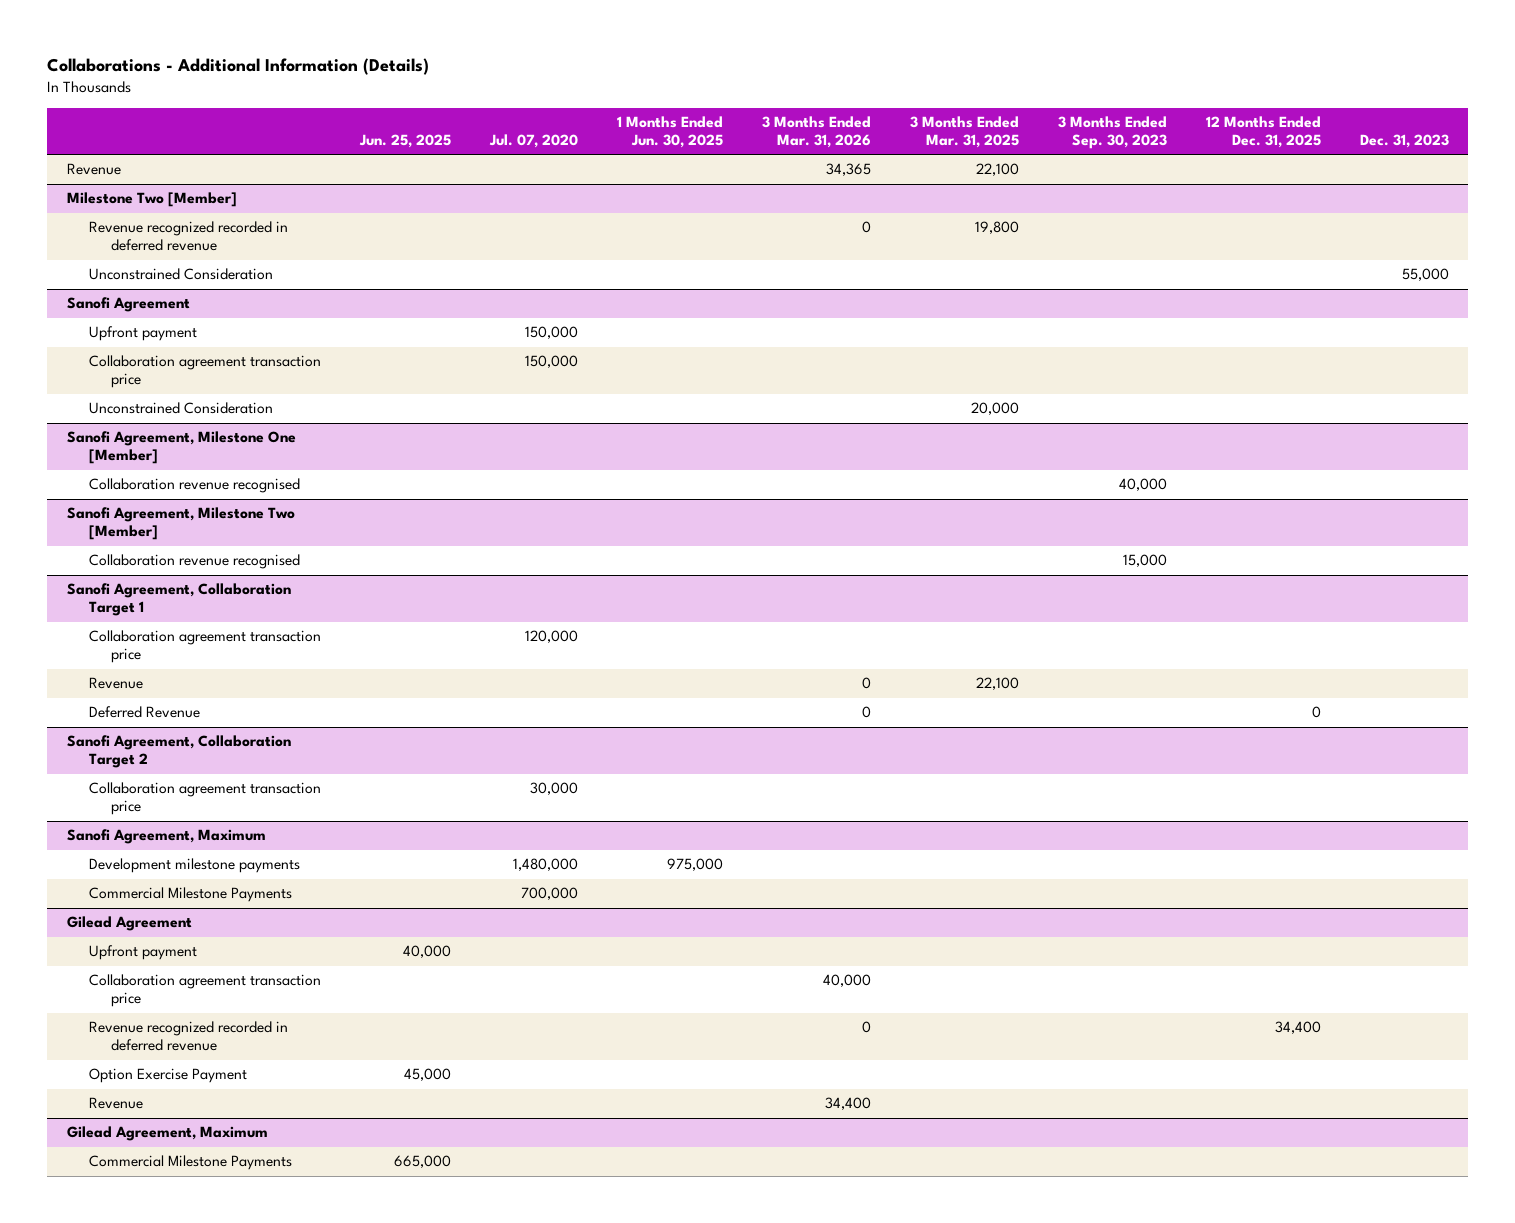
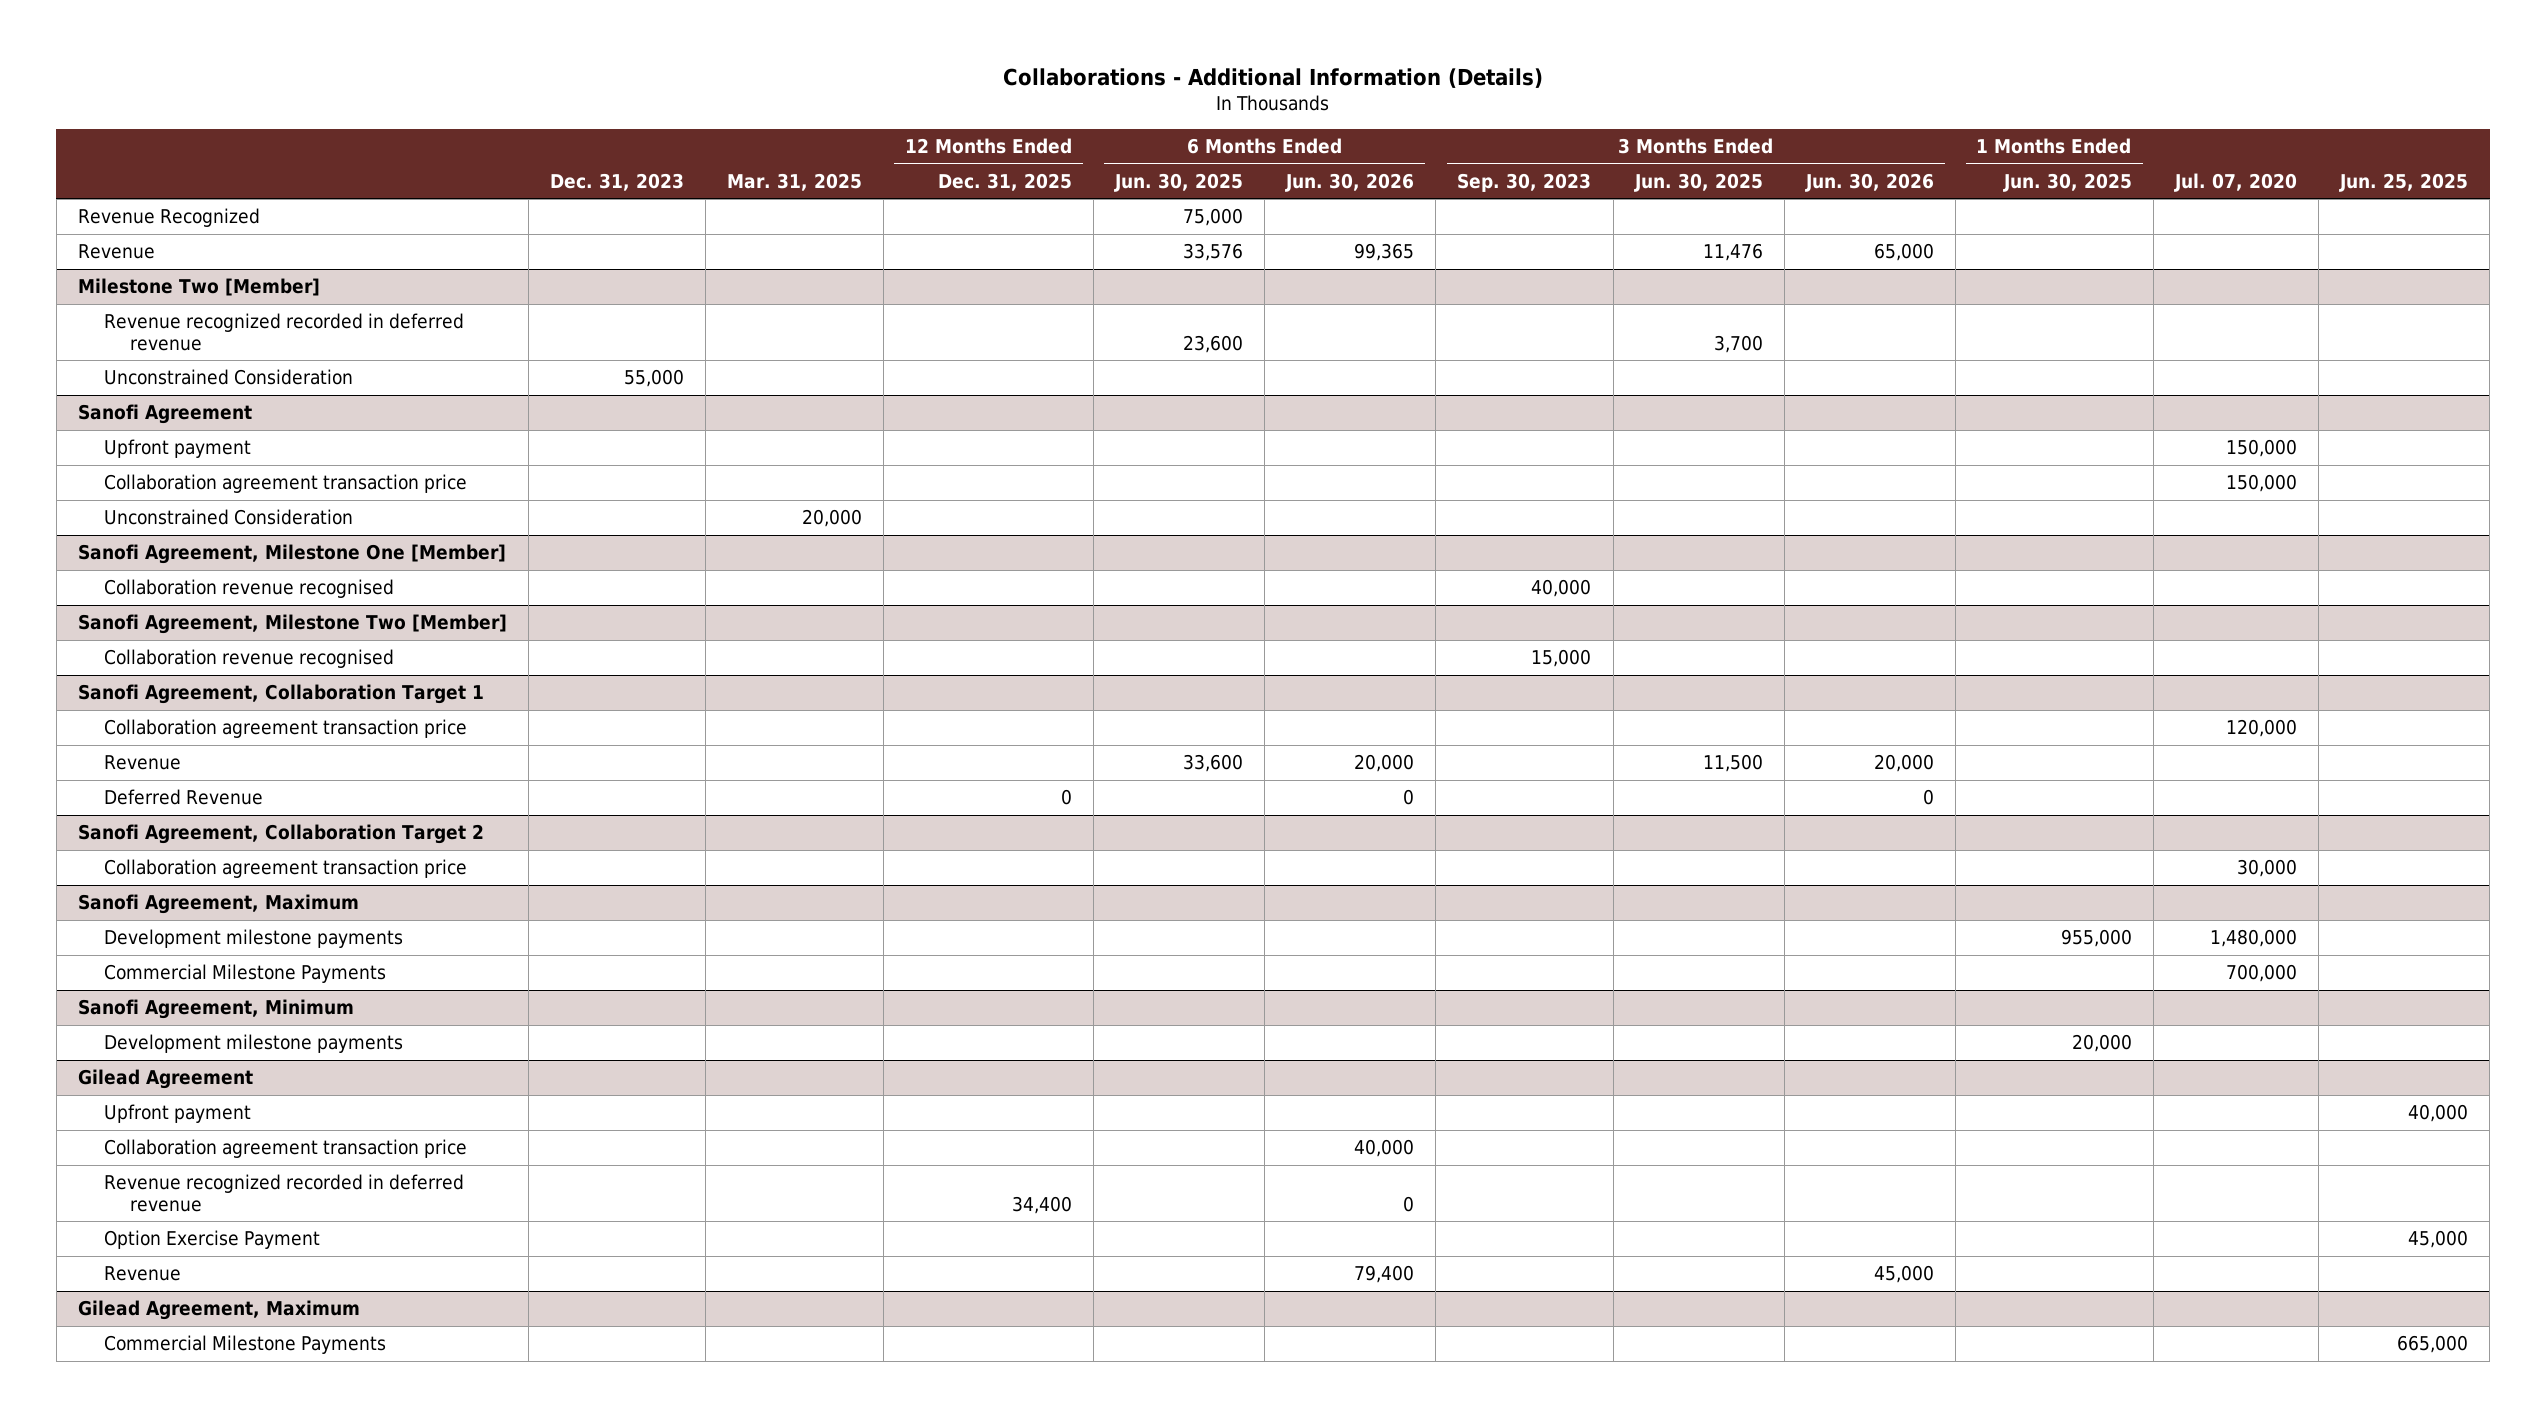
- | Jun. 25, 2025 | Jul. 07, 2020 | 1 Months Ended Jun. 30, 2025 | 3 Months Ended Mar. 31, 2026 | 3 Months Ended Mar. 31, 2025 | 3 Months Ended Sep. 30, 2023 | 12 Months Ended Dec. 31, 2025 | Dec. 31, 2023
+ | Dec. 31, 2023 | Mar. 31, 2025 | 12 Months Ended Dec. 31, 2025 | 6 Months Ended Jun. 30, 2025 | 6 Months Ended Jun. 30, 2026 | 3 Months Ended Sep. 30, 2023 | 3 Months Ended Jun. 30, 2025 | 3 Months Ended Jun. 30, 2026 | 1 Months Ended Jun. 30, 2025 | Jul. 07, 2020 | Jun. 25, 2025
+ Revenue Recognized | | | | 75,000 | | | | | | |
@ Sanofi Agreement, Maximum
- Development milestone payments | | 1,480,000 | 975,000 | | | | |
+ Development milestone payments | | | | | | | | | 955,000 | 1,480,000 |
+ Sanofi Agreement, Minimum
+ Development milestone payments | | | | | | | | | 20,000 | |

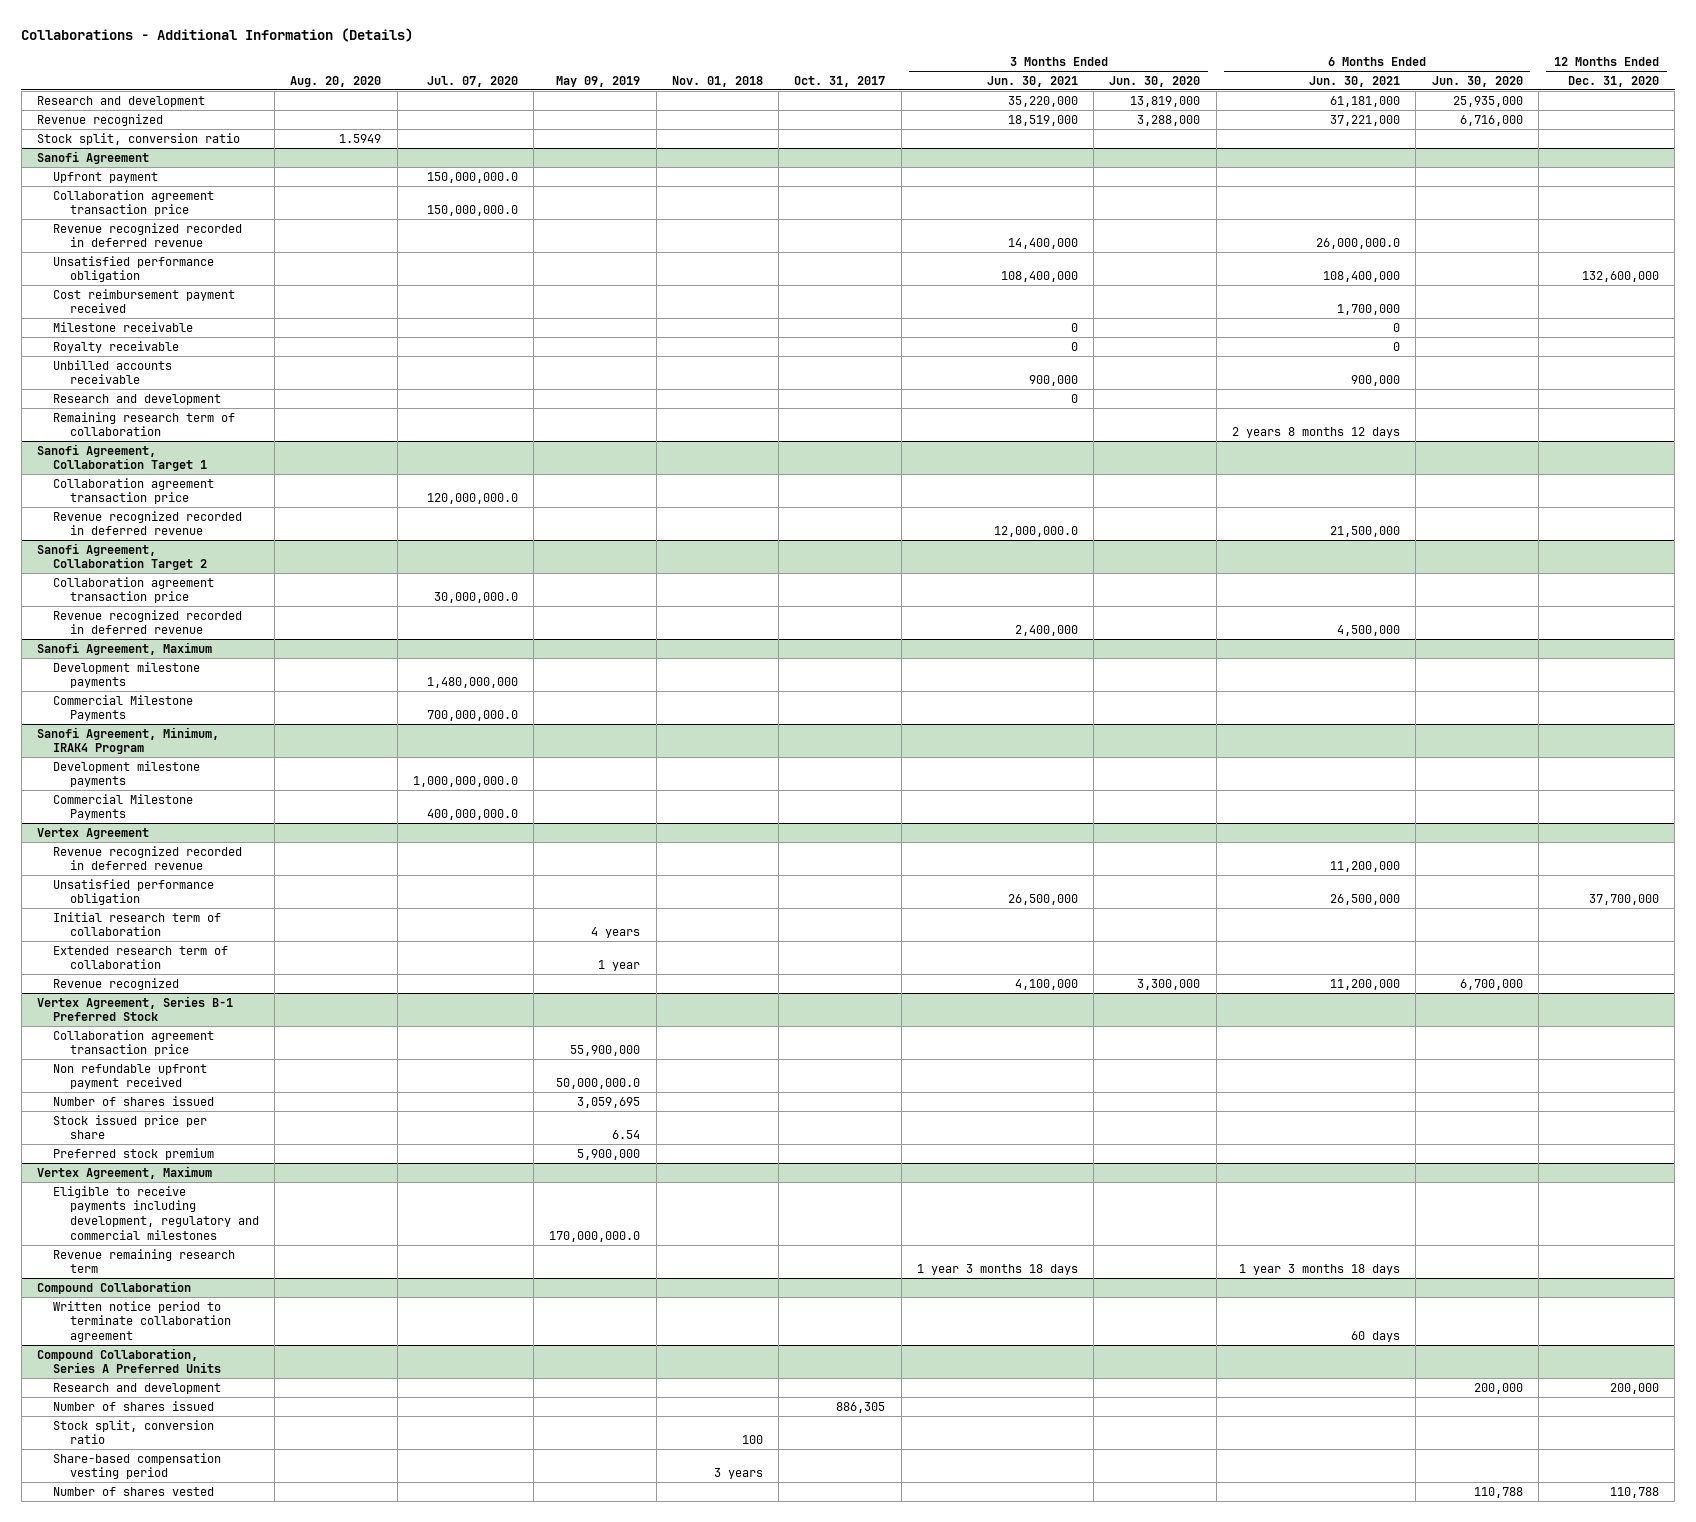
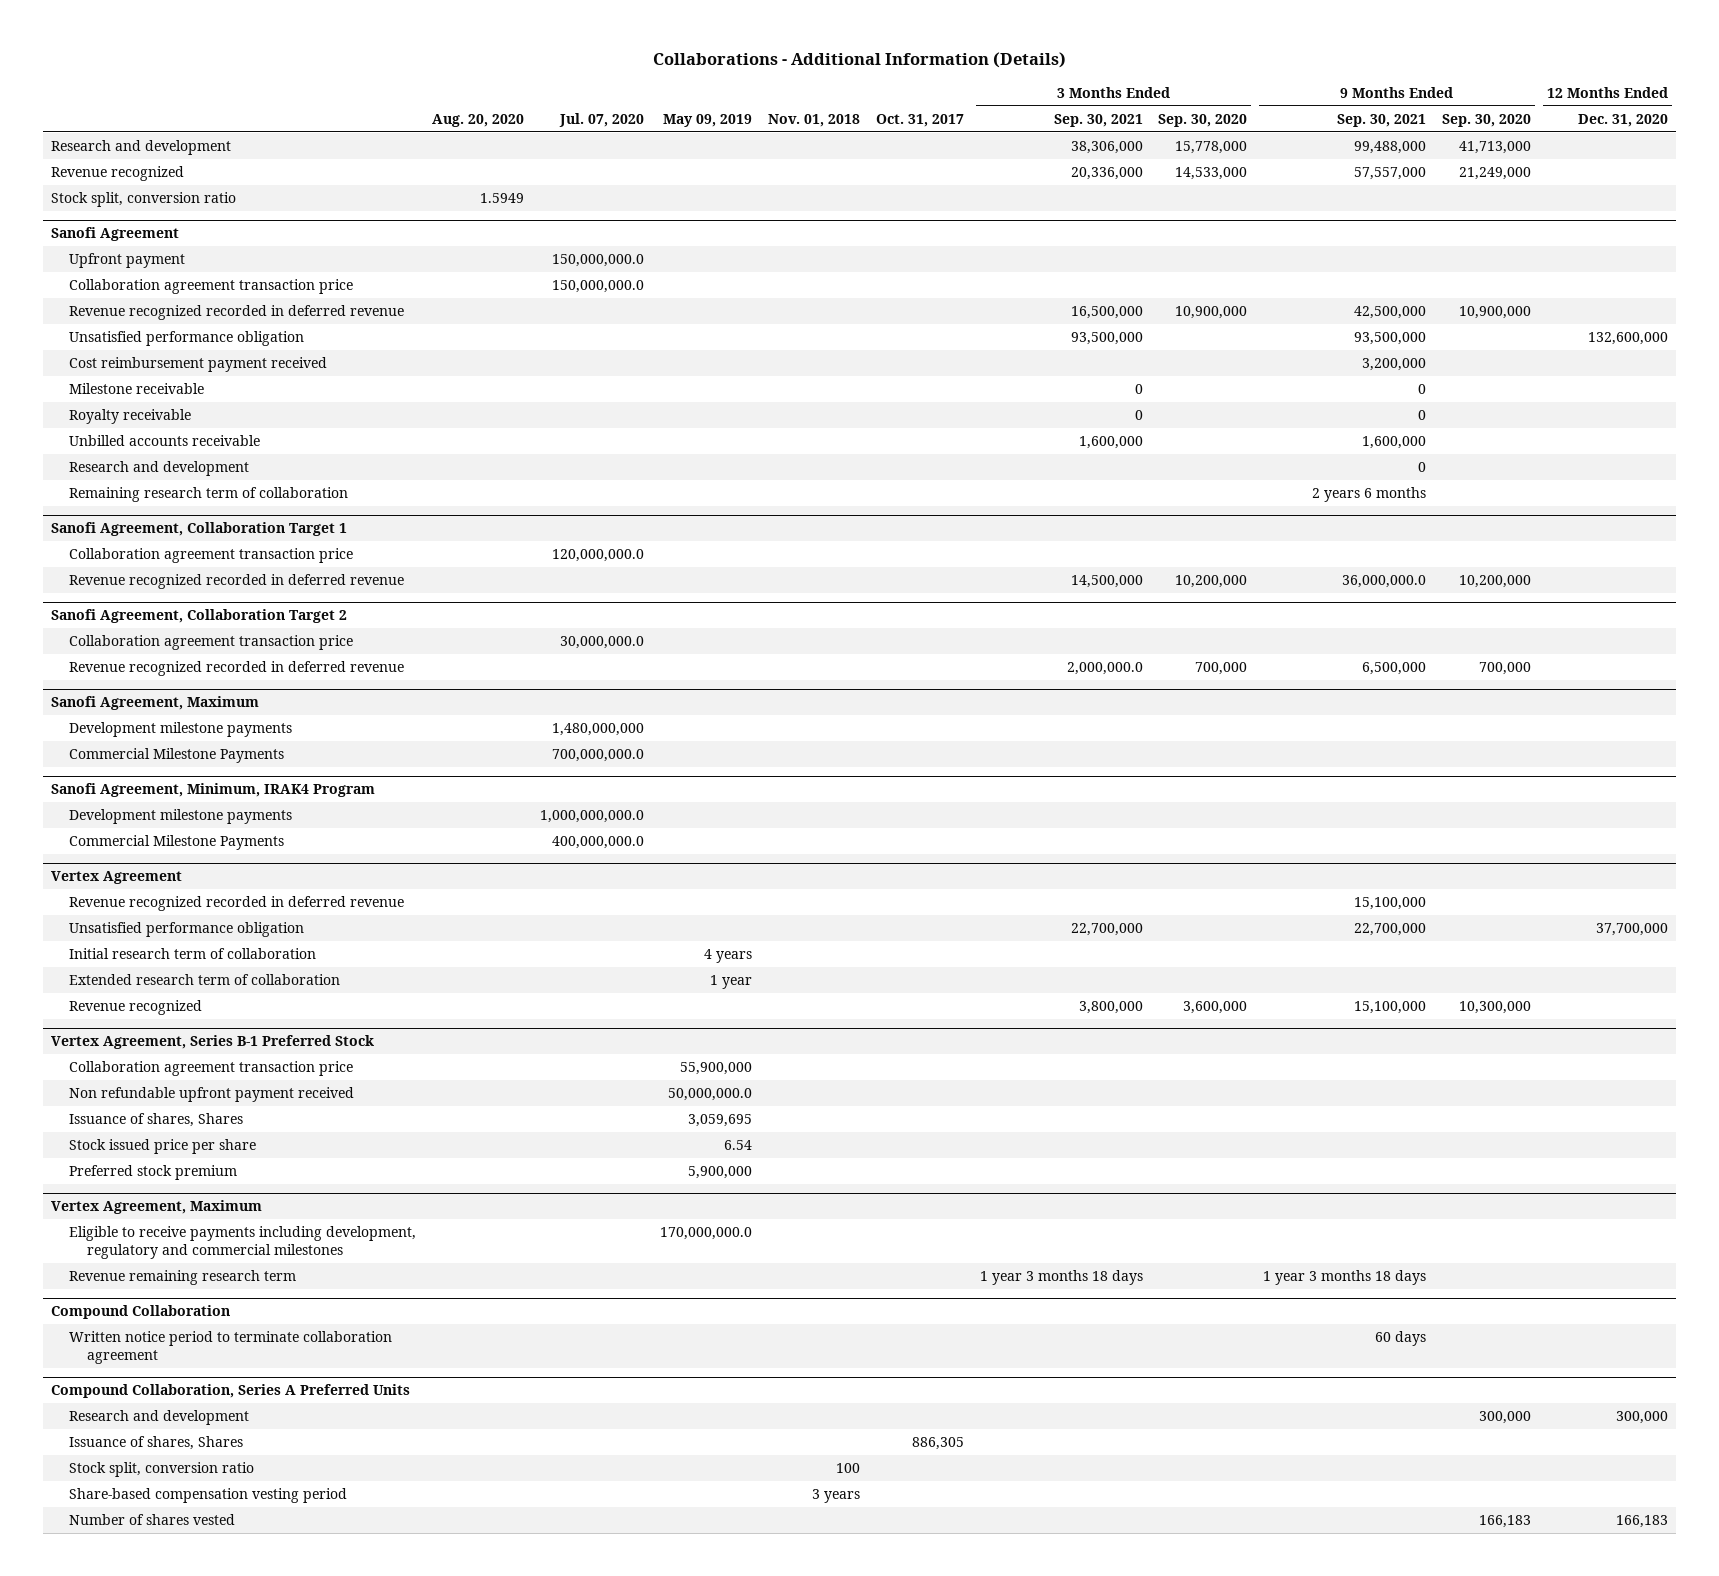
- | Aug. 20, 2020 | Jul. 07, 2020 | May 09, 2019 | Nov. 01, 2018 | Oct. 31, 2017 | 3 Months Ended Jun. 30, 2021 | 3 Months Ended Jun. 30, 2020 | 6 Months Ended Jun. 30, 2021 | 6 Months Ended Jun. 30, 2020 | 12 Months Ended Dec. 31, 2020
+ | Aug. 20, 2020 | Jul. 07, 2020 | May 09, 2019 | Nov. 01, 2018 | Oct. 31, 2017 | 3 Months Ended Sep. 30, 2021 | 3 Months Ended Sep. 30, 2020 | 9 Months Ended Sep. 30, 2021 | 9 Months Ended Sep. 30, 2020 | 12 Months Ended Dec. 31, 2020
@ Vertex Agreement, Series B-1 Preferred Stock
- Number of shares issued | | | 3,059,695 | | | | | | |
+ Issuance of shares, Shares | | | 3,059,695 | | | | | | |
@ Compound Collaboration, Series A Preferred Units
- Research and development | | | | | | | | | 200,000 | 200,000
- Number of shares issued | | | | | 886,305 | | | | |
+ Research and development | | | | | | | | | 300,000 | 300,000
+ Issuance of shares, Shares | | | | | 886,305 | | | | |
- Number of shares vested | | | | | | | | | 110,788 | 110,788
+ Number of shares vested | | | | | | | | | 166,183 | 166,183

